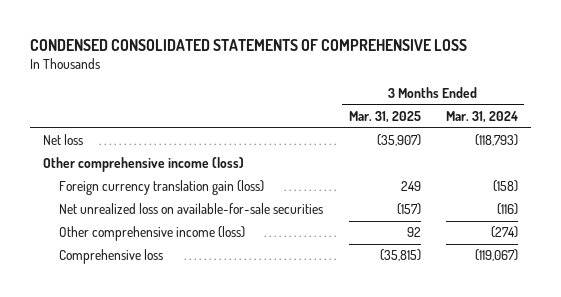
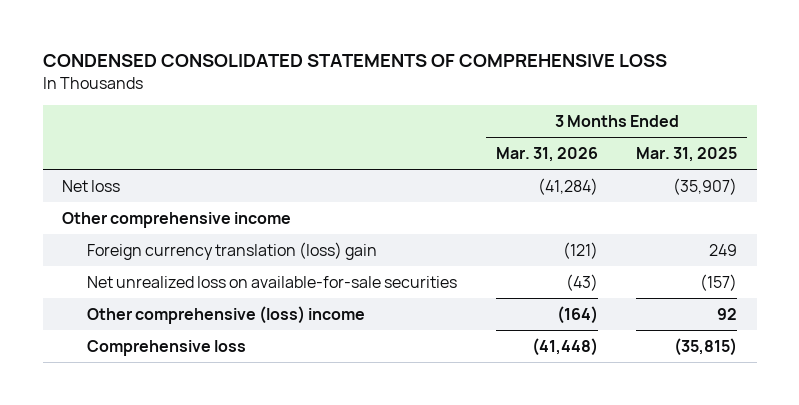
- | 3 Months Ended Mar. 31, 2025 | 3 Months Ended Mar. 31, 2024
+ | 3 Months Ended Mar. 31, 2026 | 3 Months Ended Mar. 31, 2025
- Other comprehensive income (loss)
- Foreign currency translation gain (loss) | 249 | (158)
+ Other comprehensive income
+ Foreign currency translation (loss) gain | (121) | 249
- Other comprehensive income (loss) | 92 | (274)
+ Other comprehensive (loss) income | (164) | 92

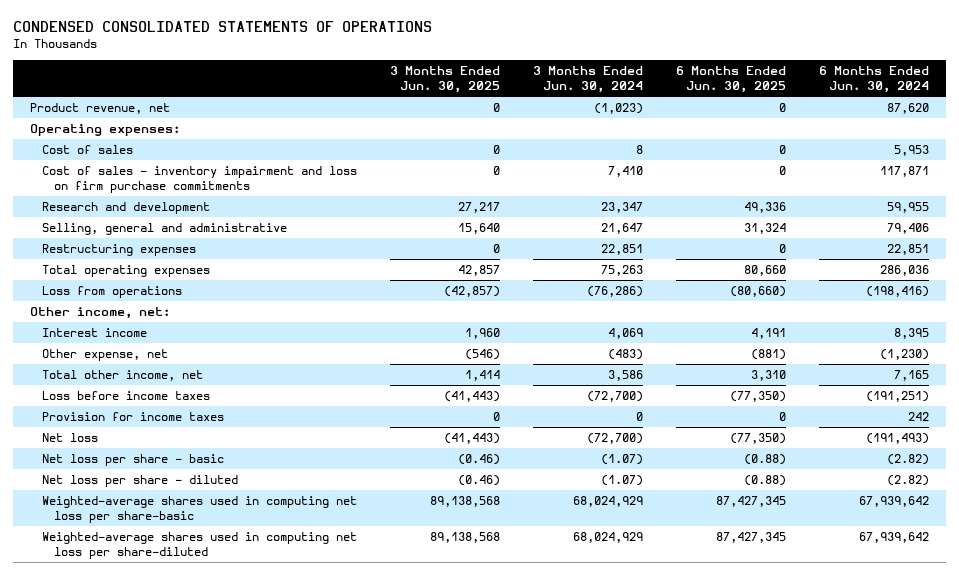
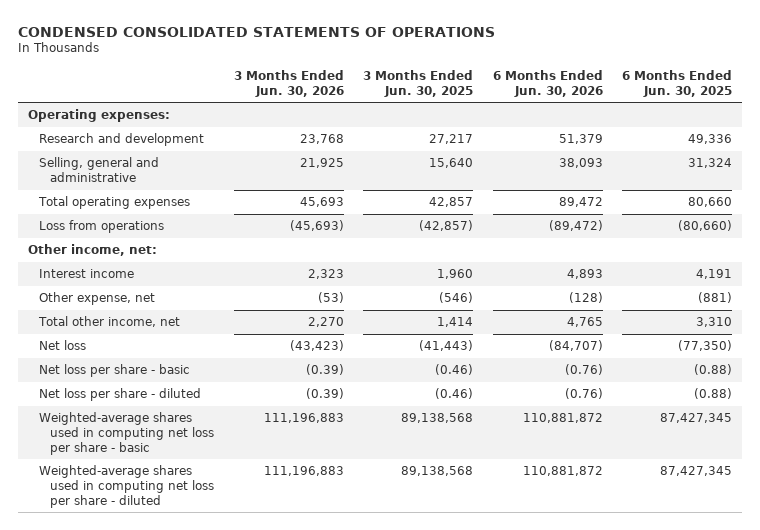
- | 3 Months Ended Jun. 30, 2025 | 3 Months Ended Jun. 30, 2024 | 6 Months Ended Jun. 30, 2025 | 6 Months Ended Jun. 30, 2024
+ | 3 Months Ended Jun. 30, 2026 | 3 Months Ended Jun. 30, 2025 | 6 Months Ended Jun. 30, 2026 | 6 Months Ended Jun. 30, 2025
- Product revenue, net | 0 | (1,023) | 0 | 87,620
- Cost of sales | 0 | 8 | 0 | 5,953
- Cost of sales - inventory impairment and loss on firm purchase commitments | 0 | 7,410 | 0 | 117,871
- Restructuring expenses | 0 | 22,851 | 0 | 22,851
- Loss before income taxes | (41,443) | (72,700) | (77,350) | (191,251)
- Provision for income taxes | 0 | 0 | 0 | 242
- Weighted-average shares used in computing net loss per share-basic | 89,138,568 | 68,024,929 | 87,427,345 | 67,939,642
- Weighted-average shares used in computing net loss per share-diluted | 89,138,568 | 68,024,929 | 87,427,345 | 67,939,642
+ Weighted-average shares used in computing net loss per share - basic | 111,196,883 | 89,138,568 | 110,881,872 | 87,427,345
+ Weighted-average shares used in computing net loss per share - diluted | 111,196,883 | 89,138,568 | 110,881,872 | 87,427,345

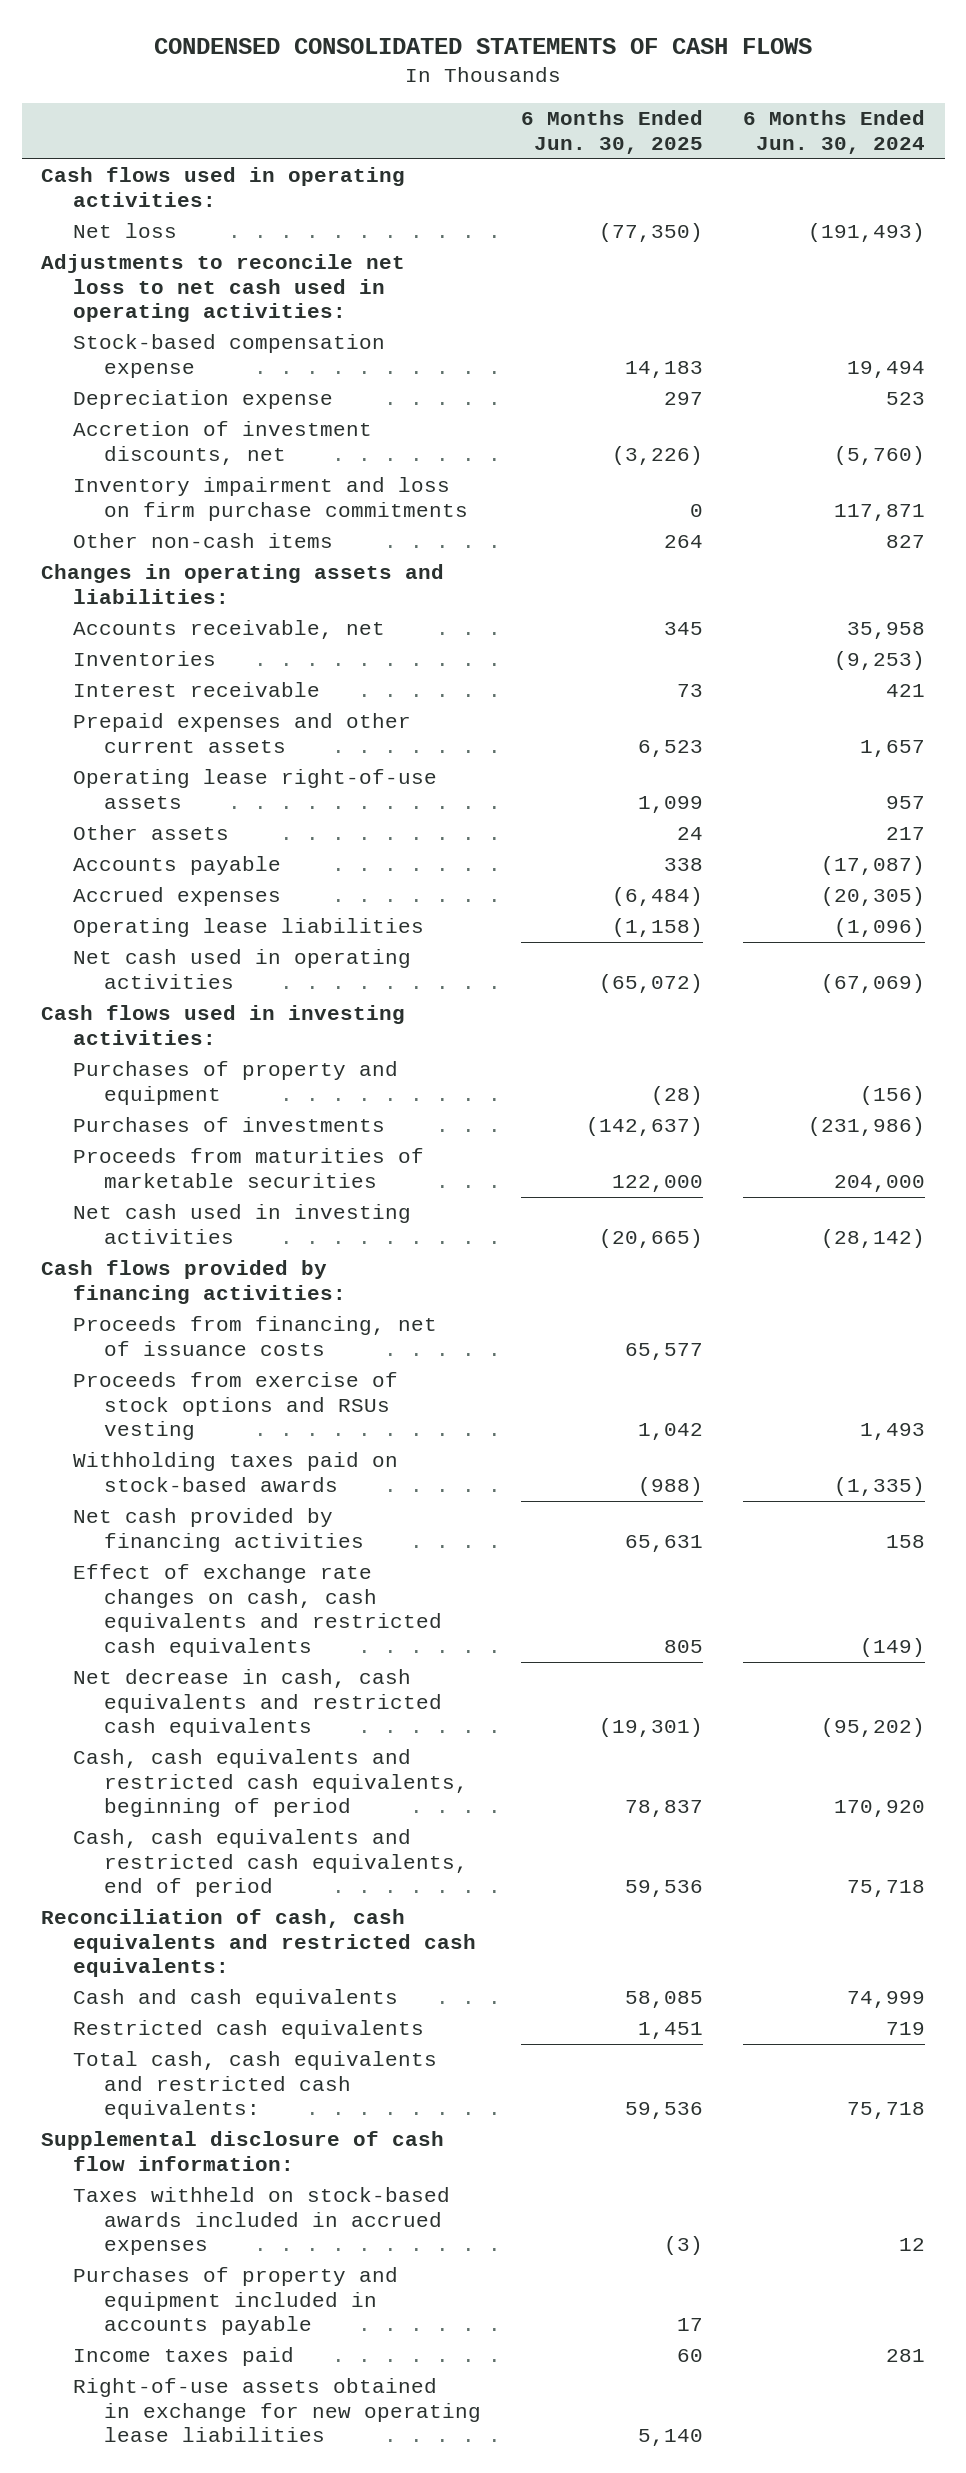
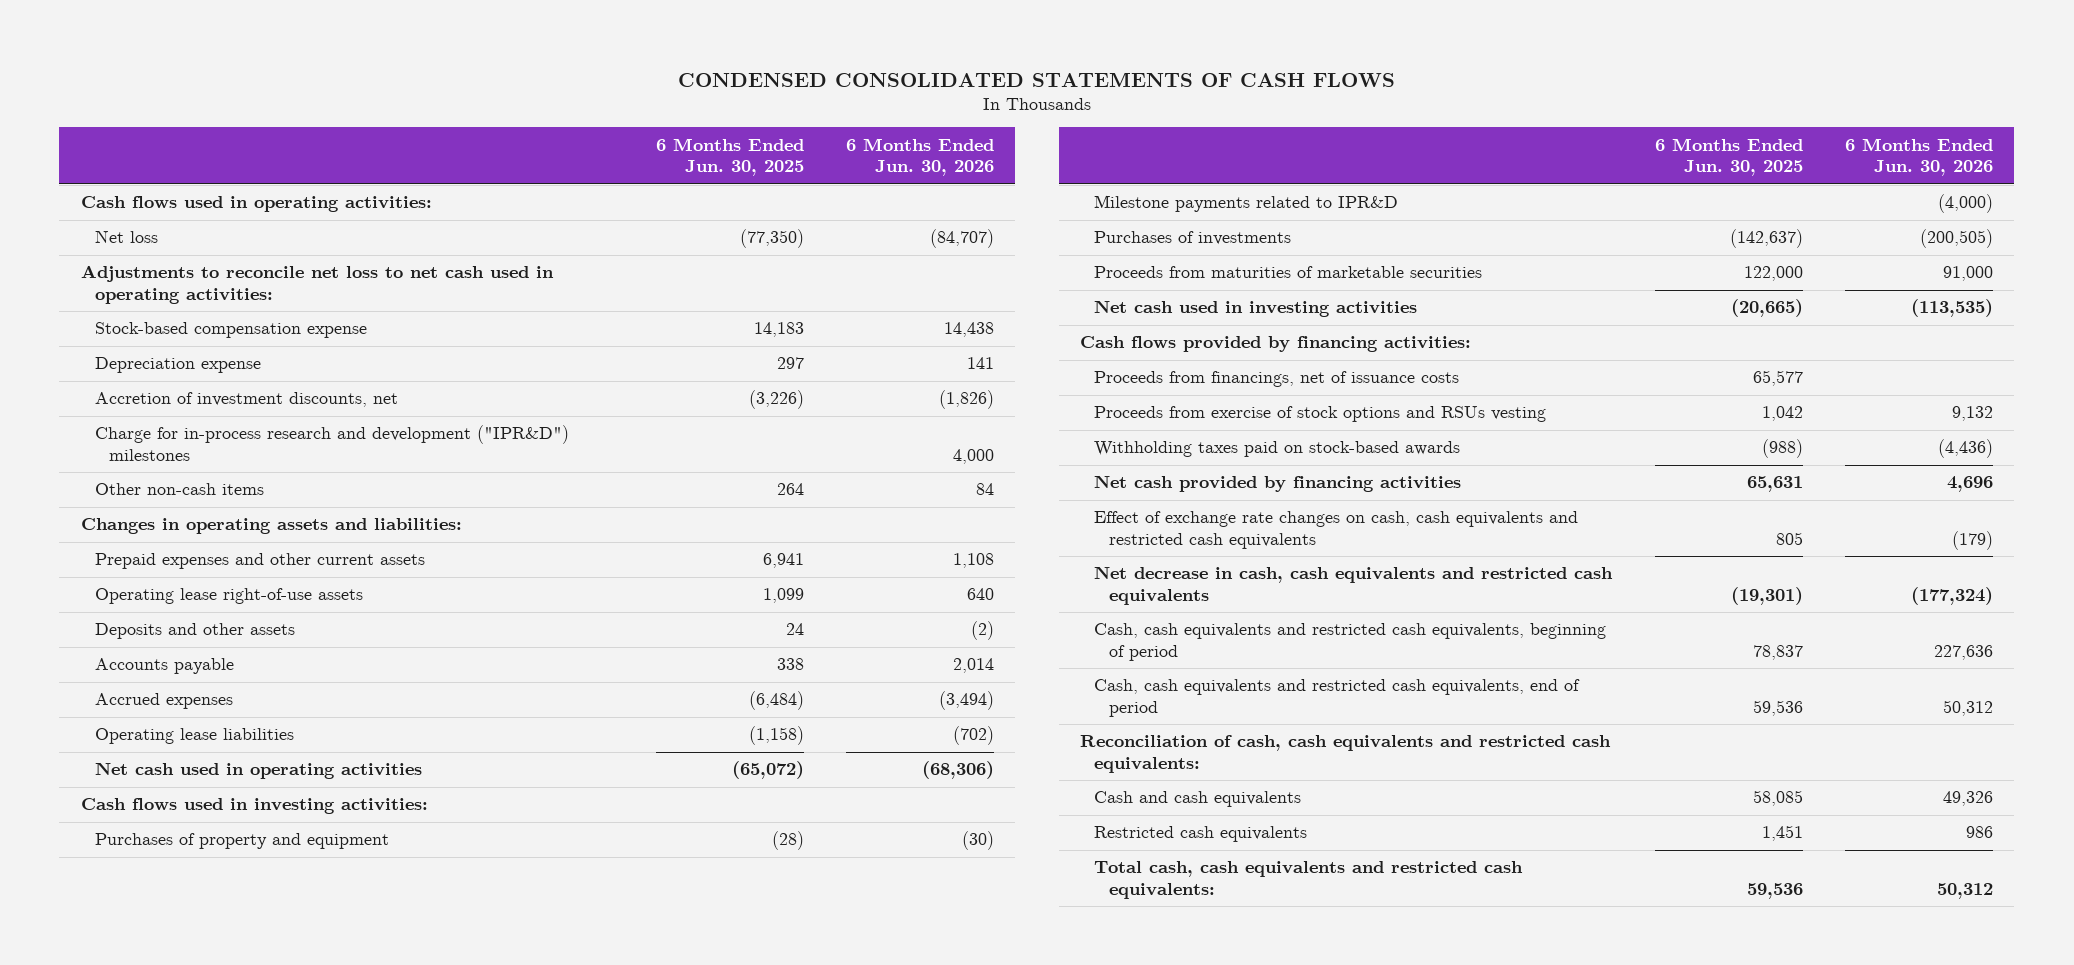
- | 6 Months Ended Jun. 30, 2025 | 6 Months Ended Jun. 30, 2024
+ | 6 Months Ended Jun. 30, 2025 | 6 Months Ended Jun. 30, 2026
- Inventory impairment and loss on firm purchase commitments | 0 | 117,871
+ Charge for in-process research and development ("IPR&D") milestones | | 4,000
- Accounts receivable, net | 345 | 35,958
- Inventories | | (9,253)
- Interest receivable | 73 | 421
- Prepaid expenses and other current assets | 6,523 | 1,657
+ Prepaid expenses and other current assets | 6,941 | 1,108
- Other assets | 24 | 217
+ Deposits and other assets | 24 | (2)
+ Milestone payments related to IPR&D | | (4,000)
- Proceeds from financing, net of issuance costs | 65,577 |
+ Proceeds from financings, net of issuance costs | 65,577 |
- Supplemental disclosure of cash flow information:
- Taxes withheld on stock-based awards included in accrued expenses | (3) | 12
- Purchases of property and equipment included in accounts payable | 17 |
- Income taxes paid | 60 | 281
- Right-of-use assets obtained in exchange for new operating lease liabilities | 5,140 |

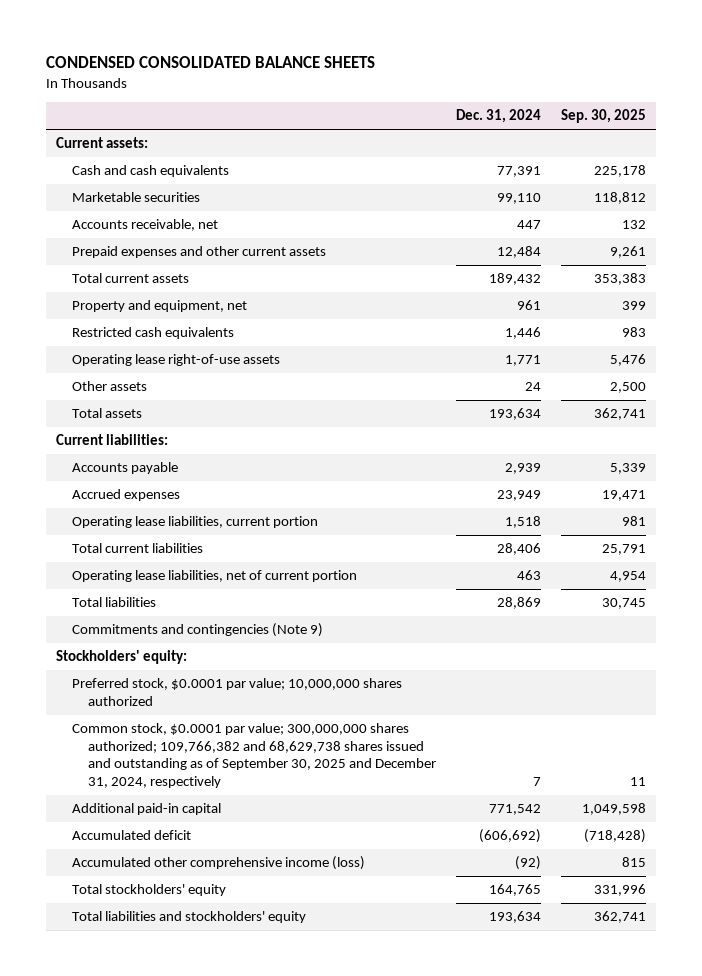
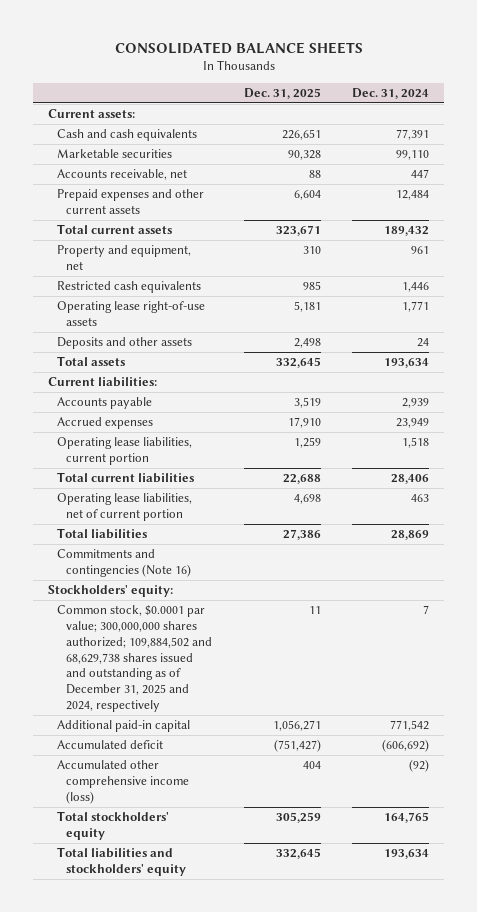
- CONDENSED CONSOLIDATED BALANCE SHEETS
+ CONSOLIDATED BALANCE SHEETS
- | Dec. 31, 2024 | Sep. 30, 2025
+ | Dec. 31, 2025 | Dec. 31, 2024
- Other assets | 24 | 2,500
+ Deposits and other assets | 2,498 | 24
- Commitments and contingencies (Note 9)
+ Commitments and contingencies (Note 16)
- Preferred stock, $0.0001 par value; 10,000,000 shares authorized
- Common stock, $0.0001 par value; 300,000,000 shares authorized; 109,766,382 and 68,629,738 shares issued and outstanding as of September 30, 2025 and December 31, 2024, respectively | 7 | 11
+ Common stock, $0.0001 par value; 300,000,000 shares authorized; 109,884,502 and 68,629,738 shares issued and outstanding as of December 31, 2025 and 2024, respectively | 11 | 7

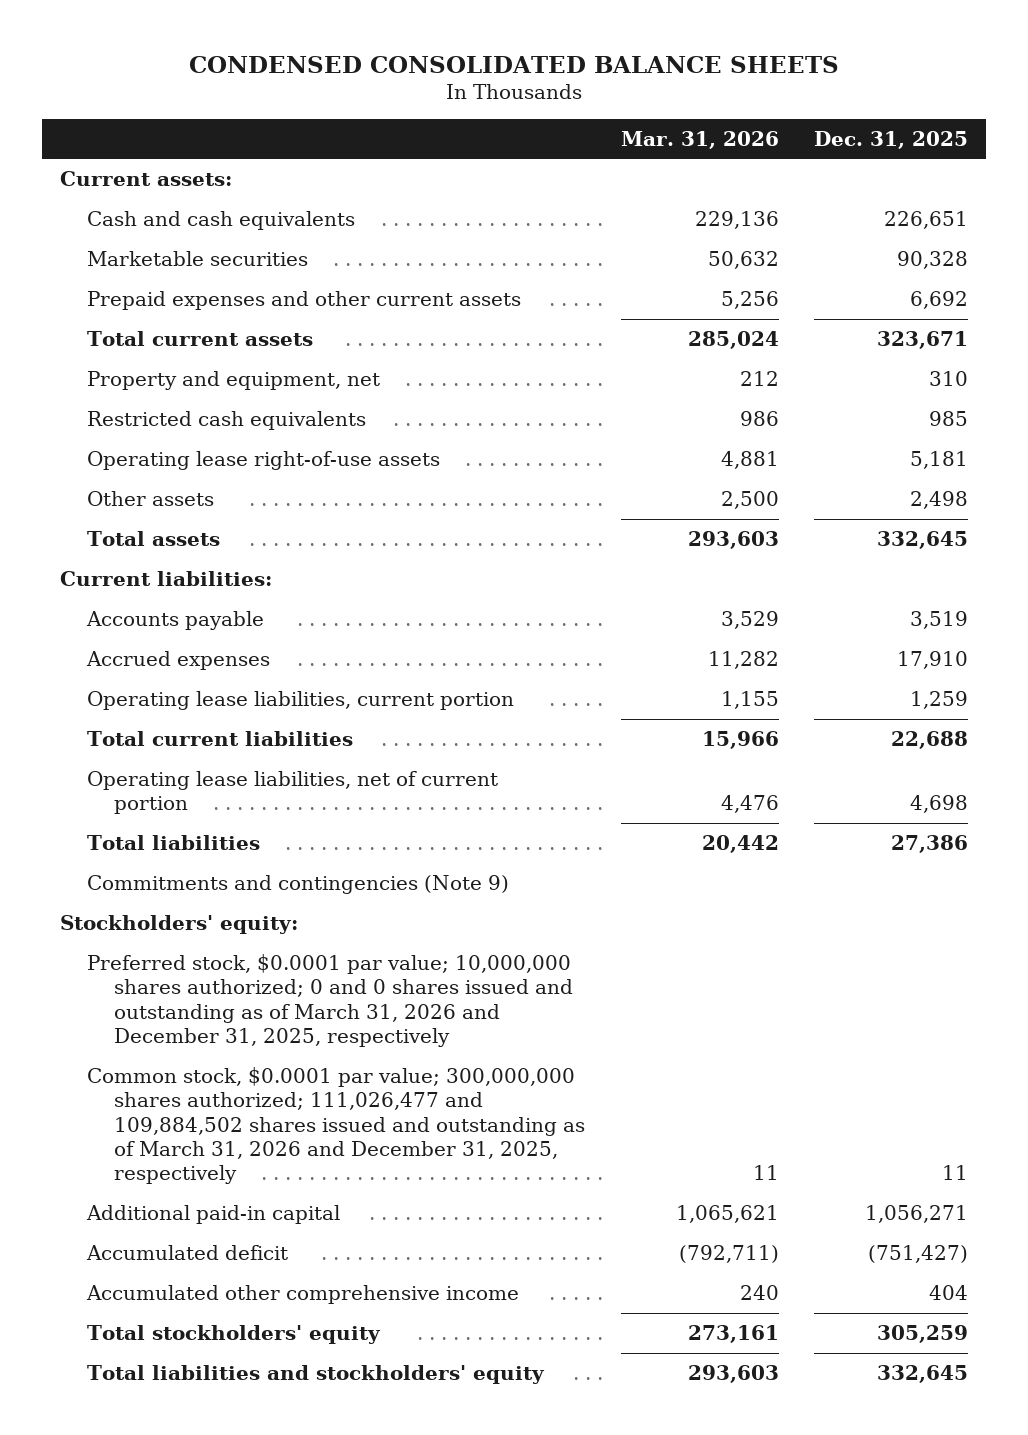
- CONSOLIDATED BALANCE SHEETS
+ CONDENSED CONSOLIDATED BALANCE SHEETS
- | Dec. 31, 2025 | Dec. 31, 2024
+ | Mar. 31, 2026 | Dec. 31, 2025
- Accounts receivable, net | 88 | 447
- Prepaid expenses and other current assets | 6,604 | 12,484
+ Prepaid expenses and other current assets | 5,256 | 6,692
- Deposits and other assets | 2,498 | 24
+ Other assets | 2,500 | 2,498
- Commitments and contingencies (Note 16)
+ Commitments and contingencies (Note 9)
- Common stock, $0.0001 par value; 300,000,000 shares authorized; 109,884,502 and 68,629,738 shares issued and outstanding as of December 31, 2025 and 2024, respectively | 11 | 7
+ Preferred stock, $0.0001 par value; 10,000,000 shares authorized; 0 and 0 shares issued and outstanding as of March 31, 2026 and December 31, 2025, respectively
+ Common stock, $0.0001 par value; 300,000,000 shares authorized; 111,026,477 and 109,884,502 shares issued and outstanding as of March 31, 2026 and December 31, 2025, respectively | 11 | 11
- Accumulated other comprehensive income (loss) | 404 | (92)
+ Accumulated other comprehensive income | 240 | 404

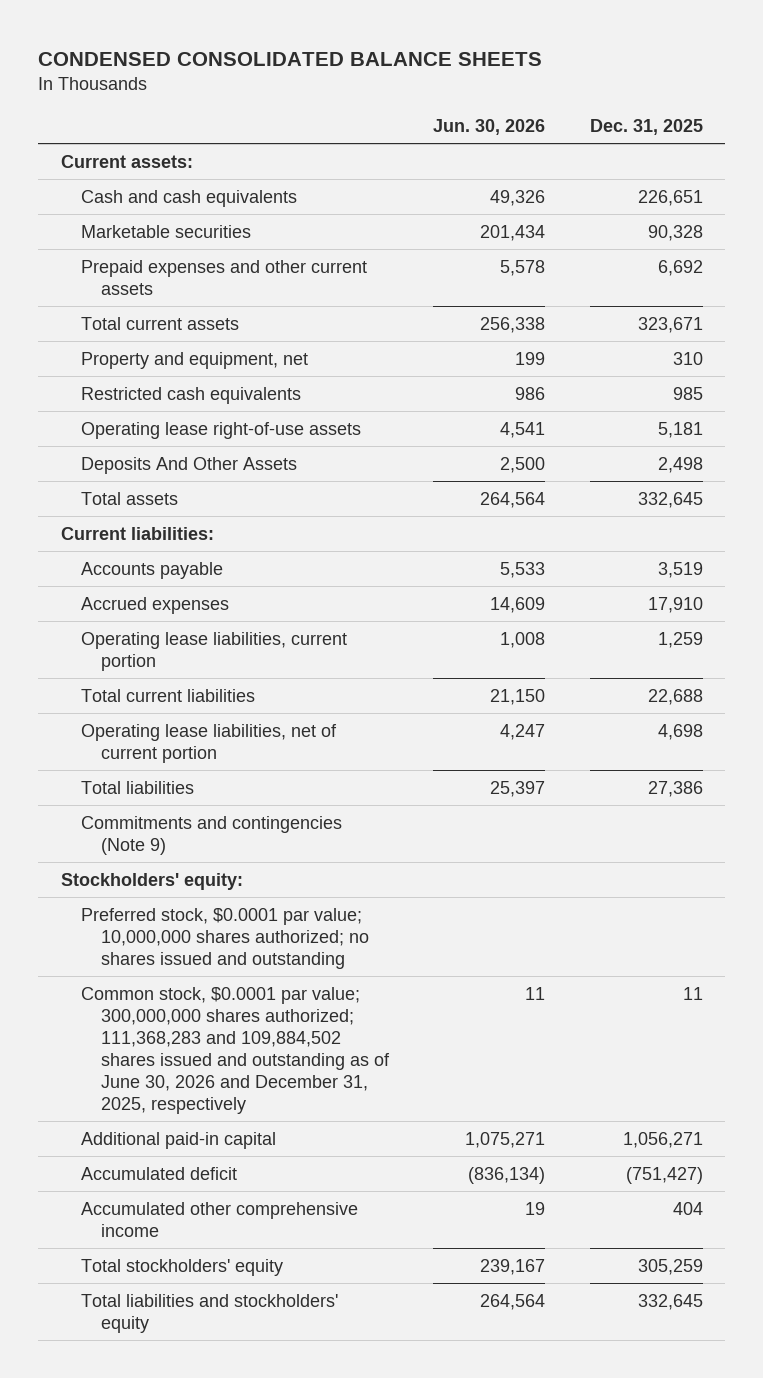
- | Mar. 31, 2026 | Dec. 31, 2025
+ | Jun. 30, 2026 | Dec. 31, 2025
- Other assets | 2,500 | 2,498
+ Deposits And Other Assets | 2,500 | 2,498
- Preferred stock, $0.0001 par value; 10,000,000 shares authorized; 0 and 0 shares issued and outstanding as of March 31, 2026 and December 31, 2025, respectively
- Common stock, $0.0001 par value; 300,000,000 shares authorized; 111,026,477 and 109,884,502 shares issued and outstanding as of March 31, 2026 and December 31, 2025, respectively | 11 | 11
+ Preferred stock, $0.0001 par value; 10,000,000 shares authorized; no shares issued and outstanding
+ Common stock, $0.0001 par value; 300,000,000 shares authorized; 111,368,283 and 109,884,502 shares issued and outstanding as of June 30, 2026 and December 31, 2025, respectively | 11 | 11

